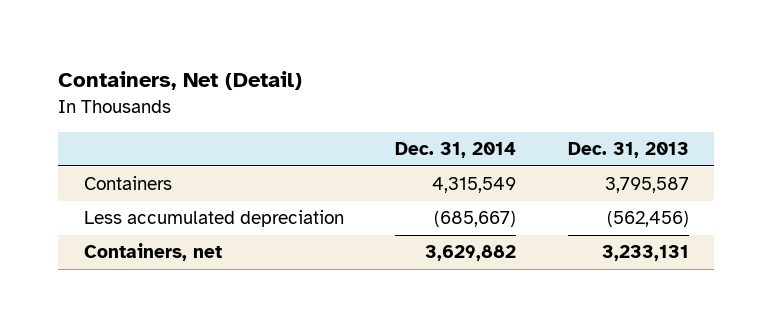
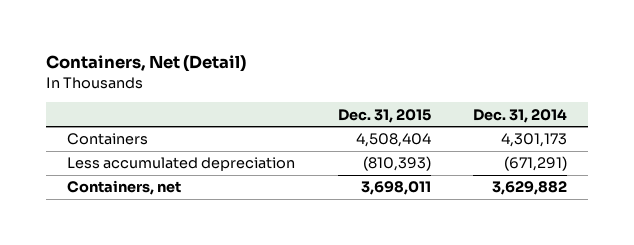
- | Dec. 31, 2014 | Dec. 31, 2013
+ | Dec. 31, 2015 | Dec. 31, 2014
- Containers | 4,315,549 | 3,795,587
- Less accumulated depreciation | (685,667) | (562,456)
+ Containers | 4,508,404 | 4,301,173
+ Less accumulated depreciation | (810,393) | (671,291)

